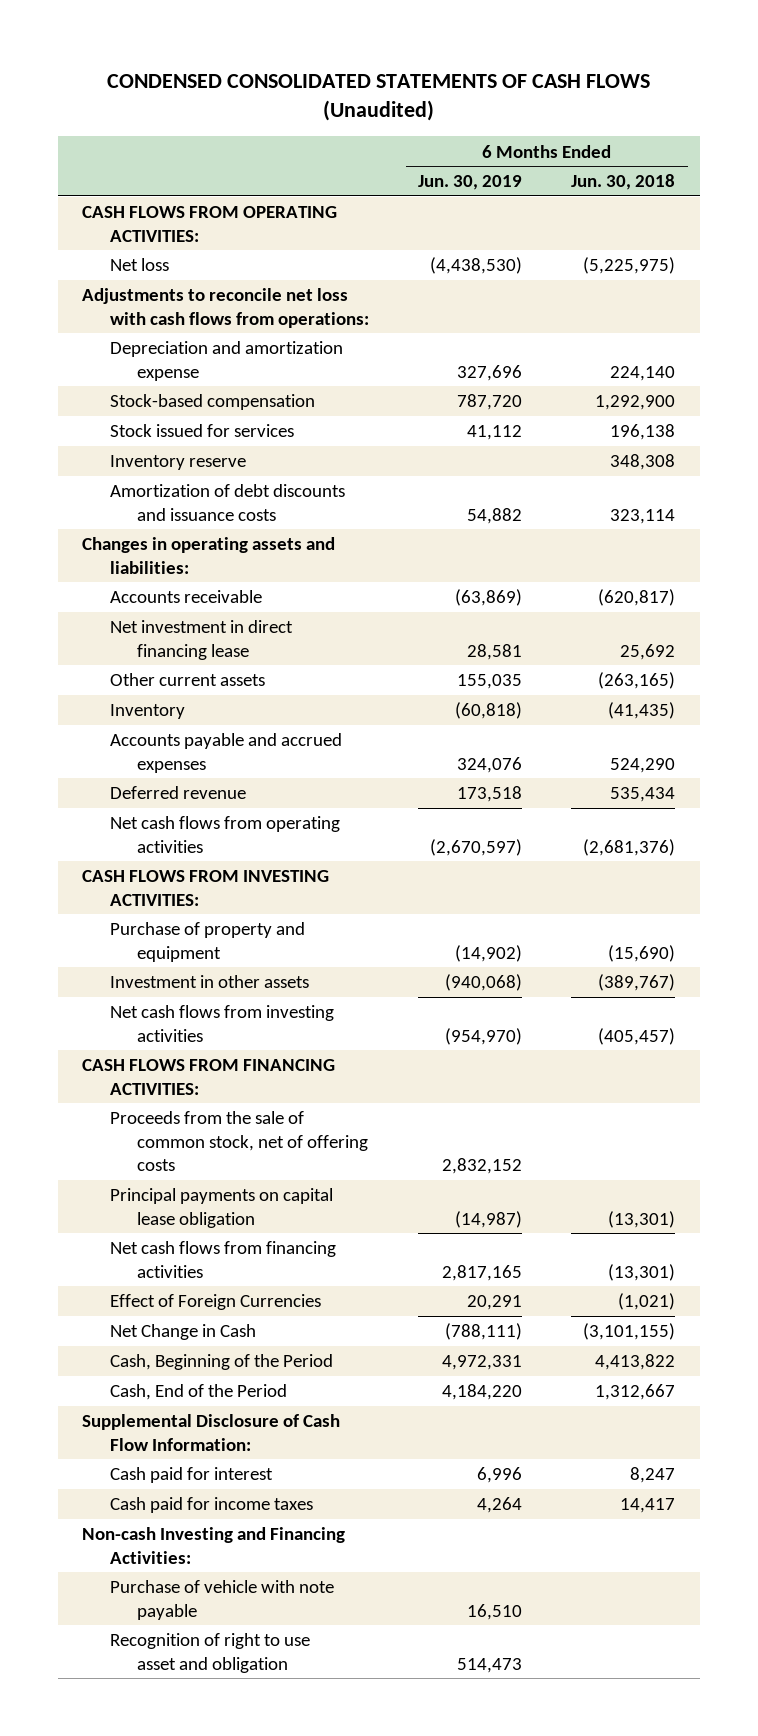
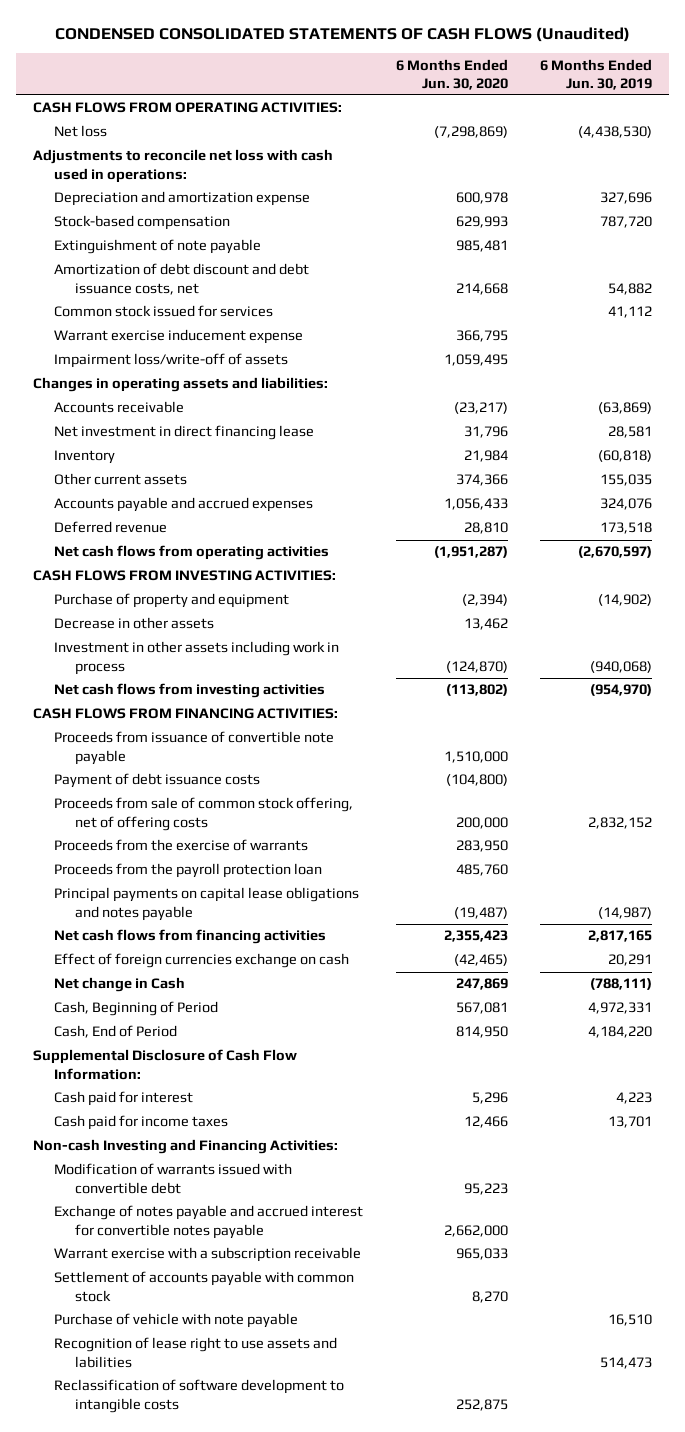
- | 6 Months Ended Jun. 30, 2019 | 6 Months Ended Jun. 30, 2018
+ | 6 Months Ended Jun. 30, 2020 | 6 Months Ended Jun. 30, 2019
- Adjustments to reconcile net loss with cash flows from operations:
+ Adjustments to reconcile net loss with cash used in operations:
- Stock issued for services | 41,112 | 196,138
- Inventory reserve | | 348,308
- Amortization of debt discounts and issuance costs | 54,882 | 323,114
+ Extinguishment of note payable | 985,481 |
+ Amortization of debt discount and debt issuance costs, net | 214,668 | 54,882
+ Common stock issued for services | | 41,112
+ Warrant exercise inducement expense | 366,795 |
+ Impairment loss/write-off of assets | 1,059,495 |
moved down: Other current assets | 374,366 | 155,035
- Investment in other assets | (940,068) | (389,767)
+ Decrease in other assets | 13,462 |
+ Investment in other assets including work in process | (124,870) | (940,068)
- Proceeds from the sale of common stock, net of offering costs | 2,832,152 |
- Principal payments on capital lease obligation | (14,987) | (13,301)
+ Proceeds from issuance of convertible note payable | 1,510,000 |
+ Payment of debt issuance costs | (104,800) |
+ Proceeds from sale of common stock offering, net of offering costs | 200,000 | 2,832,152
+ Proceeds from the exercise of warrants | 283,950 |
+ Proceeds from the payroll protection loan | 485,760 |
+ Principal payments on capital lease obligations and notes payable | (19,487) | (14,987)
- Effect of Foreign Currencies | 20,291 | (1,021)
- Net Change in Cash | (788,111) | (3,101,155)
- Cash, Beginning of the Period | 4,972,331 | 4,413,822
- Cash, End of the Period | 4,184,220 | 1,312,667
+ Effect of foreign currencies exchange on cash | (42,465) | 20,291
+ Net change in Cash | 247,869 | (788,111)
+ Cash, Beginning of Period | 567,081 | 4,972,331
+ Cash, End of Period | 814,950 | 4,184,220
- Cash paid for interest | 6,996 | 8,247
- Cash paid for income taxes | 4,264 | 14,417
+ Cash paid for interest | 5,296 | 4,223
+ Cash paid for income taxes | 12,466 | 13,701
+ Modification of warrants issued with convertible debt | 95,223 |
+ Exchange of notes payable and accrued interest for convertible notes payable | 2,662,000 |
+ Warrant exercise with a subscription receivable | 965,033 |
+ Settlement of accounts payable with common stock | 8,270 |
- Recognition of right to use asset and obligation | 514,473 |
+ Recognition of lease right to use assets and labilities | | 514,473
+ Reclassification of software development to intangible costs | 252,875 |

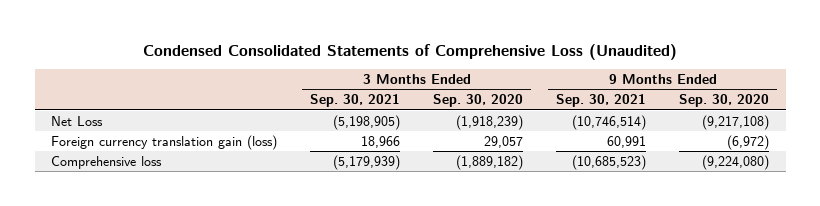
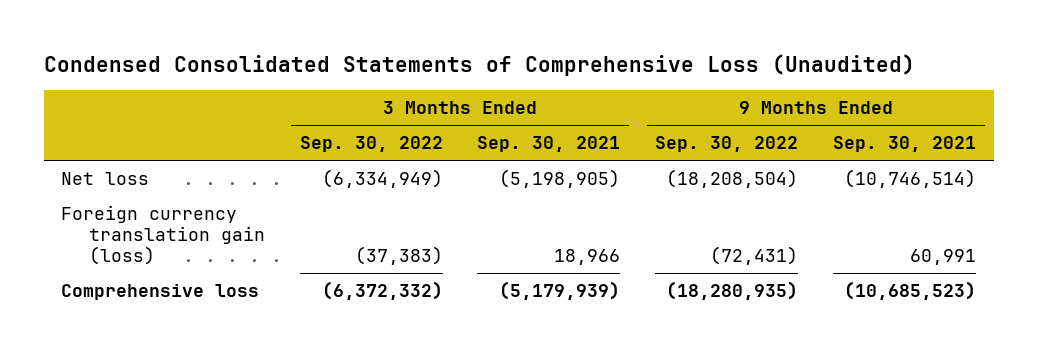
- | 3 Months Ended Sep. 30, 2021 | 3 Months Ended Sep. 30, 2020 | 9 Months Ended Sep. 30, 2021 | 9 Months Ended Sep. 30, 2020
+ | 3 Months Ended Sep. 30, 2022 | 3 Months Ended Sep. 30, 2021 | 9 Months Ended Sep. 30, 2022 | 9 Months Ended Sep. 30, 2021
- Net Loss | (5,198,905) | (1,918,239) | (10,746,514) | (9,217,108)
+ Net loss | (6,334,949) | (5,198,905) | (18,208,504) | (10,746,514)

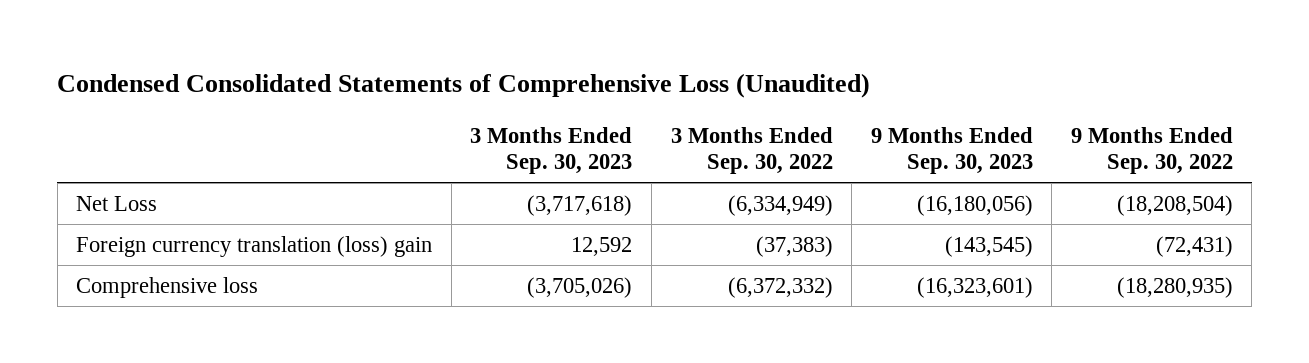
- | 3 Months Ended Sep. 30, 2022 | 3 Months Ended Sep. 30, 2021 | 9 Months Ended Sep. 30, 2022 | 9 Months Ended Sep. 30, 2021
+ | 3 Months Ended Sep. 30, 2023 | 3 Months Ended Sep. 30, 2022 | 9 Months Ended Sep. 30, 2023 | 9 Months Ended Sep. 30, 2022
- Net loss | (6,334,949) | (5,198,905) | (18,208,504) | (10,746,514)
- Foreign currency translation gain (loss) | (37,383) | 18,966 | (72,431) | 60,991
+ Net Loss | (3,717,618) | (6,334,949) | (16,180,056) | (18,208,504)
+ Foreign currency translation (loss) gain | 12,592 | (37,383) | (143,545) | (72,431)

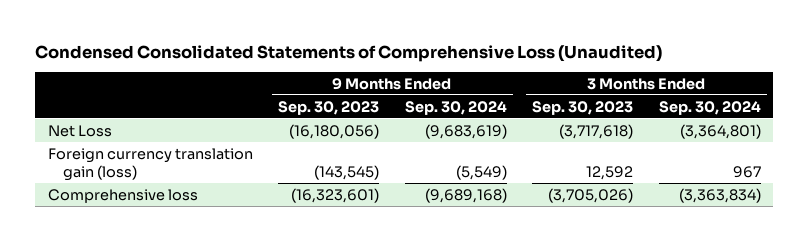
- | 3 Months Ended Sep. 30, 2023 | 3 Months Ended Sep. 30, 2022 | 9 Months Ended Sep. 30, 2023 | 9 Months Ended Sep. 30, 2022
+ | 9 Months Ended Sep. 30, 2023 | 9 Months Ended Sep. 30, 2024 | 3 Months Ended Sep. 30, 2023 | 3 Months Ended Sep. 30, 2024
- Foreign currency translation (loss) gain | 12,592 | (37,383) | (143,545) | (72,431)
+ Foreign currency translation gain (loss) | (143,545) | (5,549) | 12,592 | 967

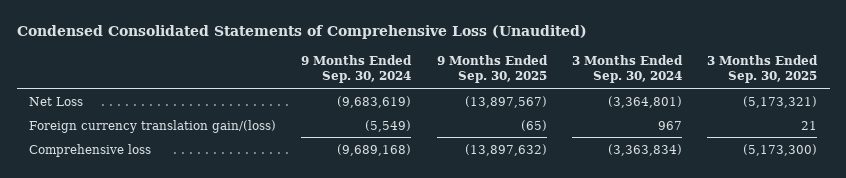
- | 9 Months Ended Sep. 30, 2023 | 9 Months Ended Sep. 30, 2024 | 3 Months Ended Sep. 30, 2023 | 3 Months Ended Sep. 30, 2024
+ | 9 Months Ended Sep. 30, 2024 | 9 Months Ended Sep. 30, 2025 | 3 Months Ended Sep. 30, 2024 | 3 Months Ended Sep. 30, 2025
- Foreign currency translation gain (loss) | (143,545) | (5,549) | 12,592 | 967
+ Foreign currency translation gain/(loss) | (5,549) | (65) | 967 | 21

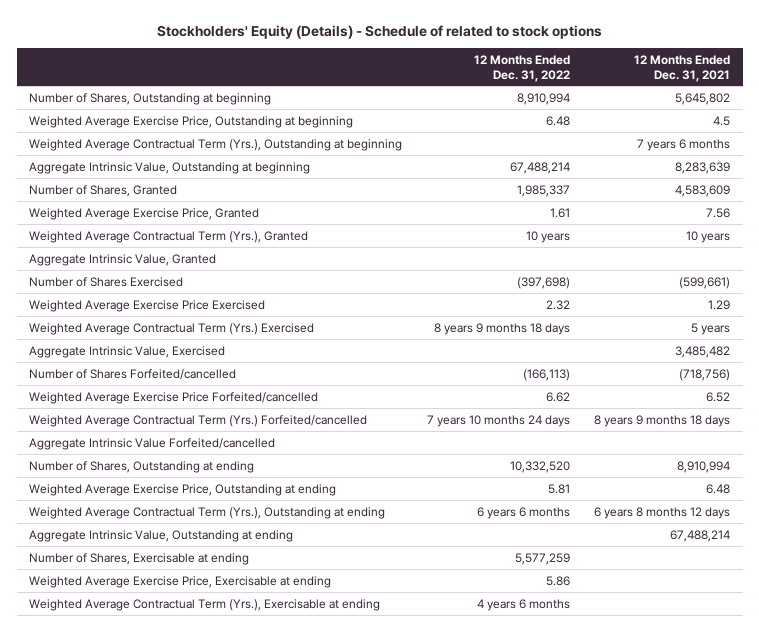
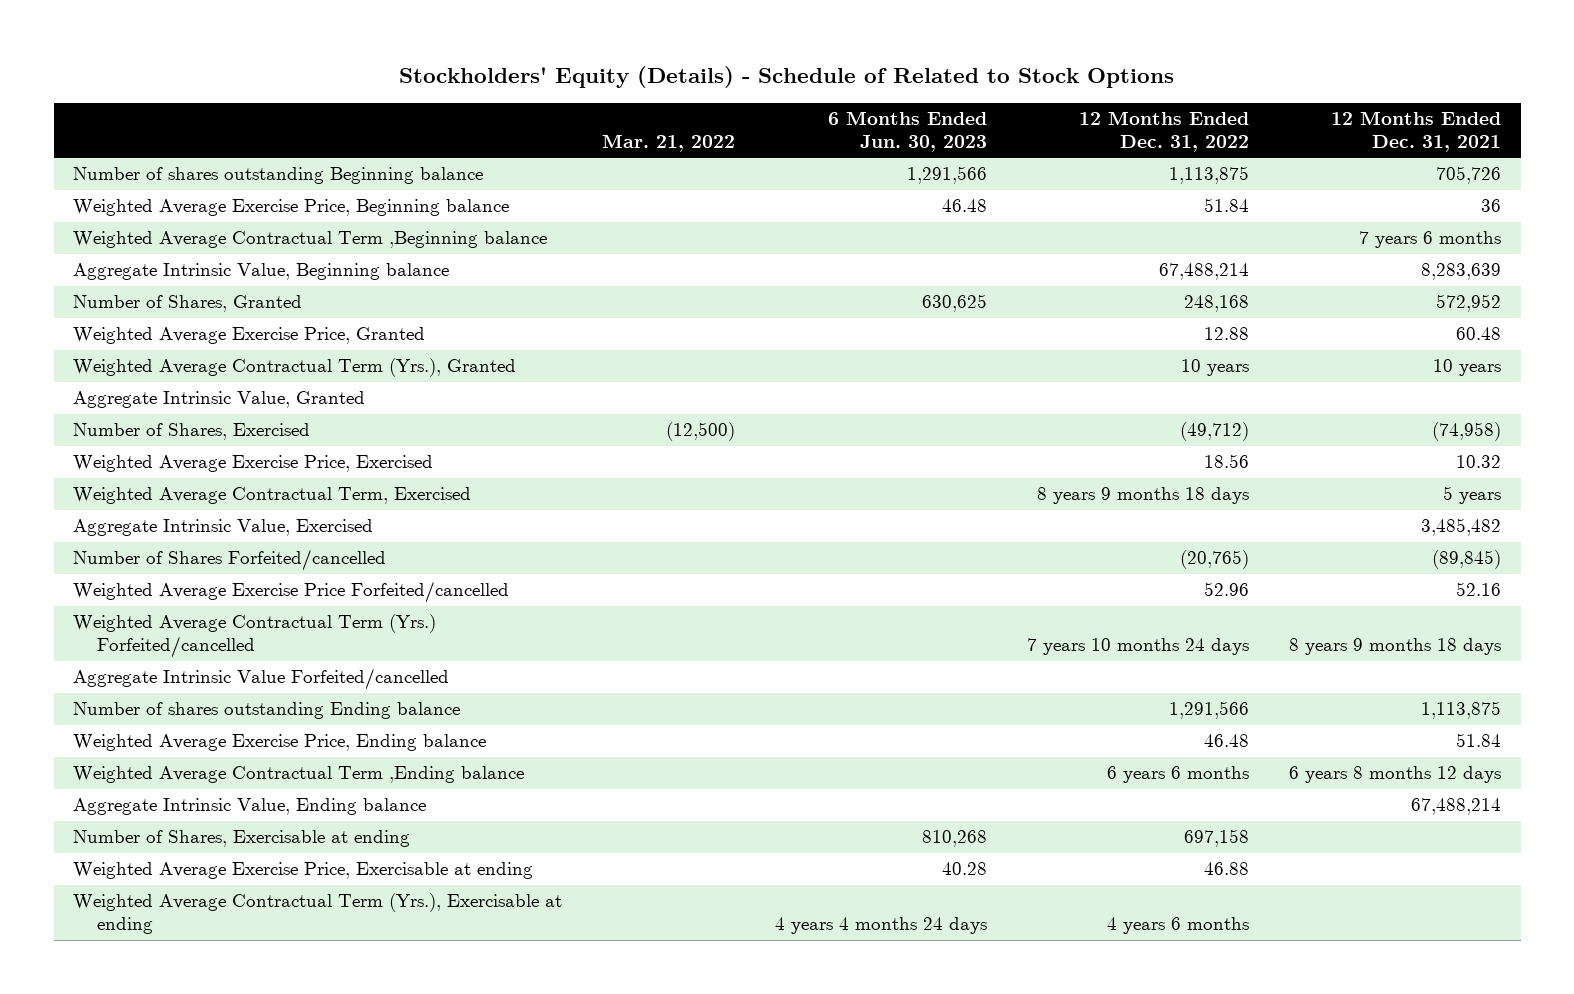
- Stockholders' Equity (Details) - Schedule of related to stock options
+ Stockholders' Equity (Details) - Schedule of Related to Stock Options
- | 12 Months Ended Dec. 31, 2022 | 12 Months Ended Dec. 31, 2021
+ | Mar. 21, 2022 | 6 Months Ended Jun. 30, 2023 | 12 Months Ended Dec. 31, 2022 | 12 Months Ended Dec. 31, 2021
- Number of Shares, Outstanding at beginning | 8,910,994 | 5,645,802
- Weighted Average Exercise Price, Outstanding at beginning | 6.48 | 4.5
- Weighted Average Contractual Term (Yrs.), Outstanding at beginning | | 7 years 6 months
- Aggregate Intrinsic Value, Outstanding at beginning | 67,488,214 | 8,283,639
- Number of Shares, Granted | 1,985,337 | 4,583,609
- Weighted Average Exercise Price, Granted | 1.61 | 7.56
+ Number of shares outstanding Beginning balance | | 1,291,566 | 1,113,875 | 705,726
+ Weighted Average Exercise Price, Beginning balance | | 46.48 | 51.84 | 36
+ Weighted Average Contractual Term ,Beginning balance | | | | 7 years 6 months
+ Aggregate Intrinsic Value, Beginning balance | | | 67,488,214 | 8,283,639
+ Number of Shares, Granted | | 630,625 | 248,168 | 572,952
+ Weighted Average Exercise Price, Granted | | | 12.88 | 60.48
- Number of Shares Exercised | (397,698) | (599,661)
- Weighted Average Exercise Price Exercised | 2.32 | 1.29
- Weighted Average Contractual Term (Yrs.) Exercised | 8 years 9 months 18 days | 5 years
+ Number of Shares, Exercised | (12,500) | | (49,712) | (74,958)
+ Weighted Average Exercise Price, Exercised | | | 18.56 | 10.32
+ Weighted Average Contractual Term, Exercised | | | 8 years 9 months 18 days | 5 years
- Number of Shares Forfeited/cancelled | (166,113) | (718,756)
- Weighted Average Exercise Price Forfeited/cancelled | 6.62 | 6.52
+ Number of Shares Forfeited/cancelled | | | (20,765) | (89,845)
+ Weighted Average Exercise Price Forfeited/cancelled | | | 52.96 | 52.16
- Number of Shares, Outstanding at ending | 10,332,520 | 8,910,994
- Weighted Average Exercise Price, Outstanding at ending | 5.81 | 6.48
- Weighted Average Contractual Term (Yrs.), Outstanding at ending | 6 years 6 months | 6 years 8 months 12 days
- Aggregate Intrinsic Value, Outstanding at ending | | 67,488,214
- Number of Shares, Exercisable at ending | 5,577,259 |
- Weighted Average Exercise Price, Exercisable at ending | 5.86 |
+ Number of shares outstanding Ending balance | | | 1,291,566 | 1,113,875
+ Weighted Average Exercise Price, Ending balance | | | 46.48 | 51.84
+ Weighted Average Contractual Term ,Ending balance | | | 6 years 6 months | 6 years 8 months 12 days
+ Aggregate Intrinsic Value, Ending balance | | | | 67,488,214
+ Number of Shares, Exercisable at ending | | 810,268 | 697,158 |
+ Weighted Average Exercise Price, Exercisable at ending | | 40.28 | 46.88 |

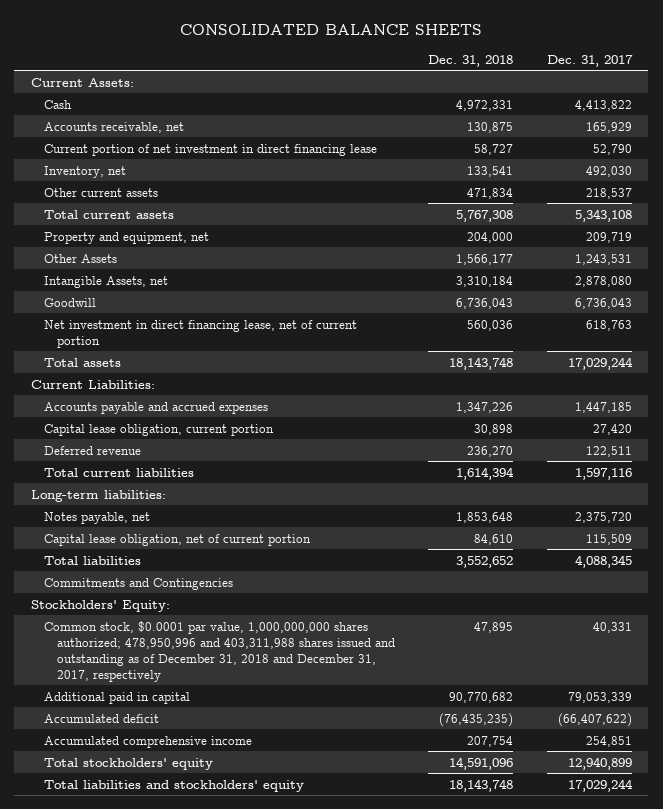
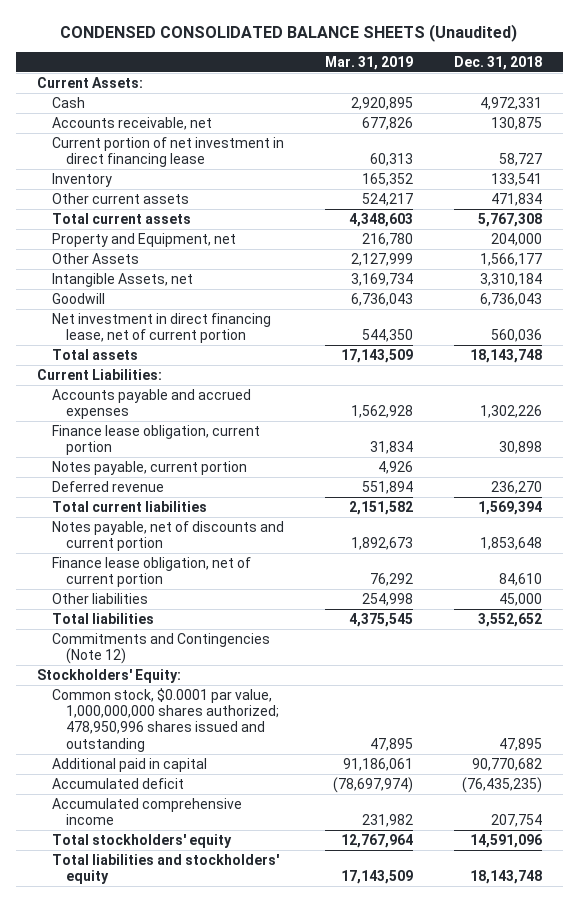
- CONSOLIDATED BALANCE SHEETS
+ CONDENSED CONSOLIDATED BALANCE SHEETS (Unaudited)
- | Dec. 31, 2018 | Dec. 31, 2017
+ | Mar. 31, 2019 | Dec. 31, 2018
- Inventory, net | 133,541 | 492,030
+ Inventory | 165,352 | 133,541
- Property and equipment, net | 204,000 | 209,719
+ Property and Equipment, net | 216,780 | 204,000
- Accounts payable and accrued expenses | 1,347,226 | 1,447,185
- Capital lease obligation, current portion | 30,898 | 27,420
+ Accounts payable and accrued expenses | 1,562,928 | 1,302,226
+ Finance lease obligation, current portion | 31,834 | 30,898
+ Notes payable, current portion | 4,926 |
- Total current liabilities | 1,614,394 | 1,597,116
- Long-term liabilities:
- Notes payable, net | 1,853,648 | 2,375,720
- Capital lease obligation, net of current portion | 84,610 | 115,509
+ Total current liabilities | 2,151,582 | 1,569,394
+ Notes payable, net of discounts and current portion | 1,892,673 | 1,853,648
+ Finance lease obligation, net of current portion | 76,292 | 84,610
+ Other liabilities | 254,998 | 45,000
- Commitments and Contingencies
+ Commitments and Contingencies (Note 12)
- Common stock, $0.0001 par value, 1,000,000,000 shares authorized; 478,950,996 and 403,311,988 shares issued and outstanding as of December 31, 2018 and December 31, 2017, respectively | 47,895 | 40,331
+ Common stock, $0.0001 par value, 1,000,000,000 shares authorized; 478,950,996 shares issued and outstanding | 47,895 | 47,895

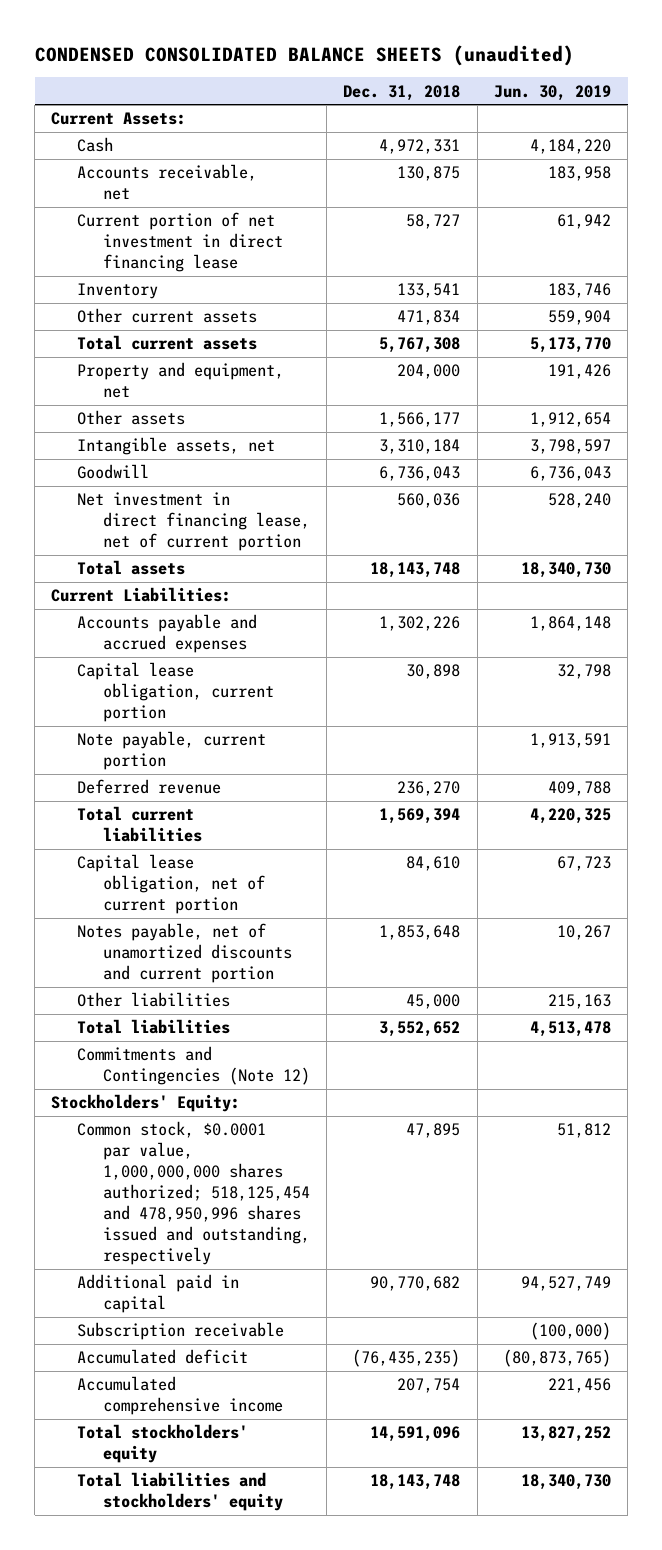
- CONDENSED CONSOLIDATED BALANCE SHEETS (Unaudited)
+ CONDENSED CONSOLIDATED BALANCE SHEETS (unaudited)
- | Mar. 31, 2019 | Dec. 31, 2018
+ | Dec. 31, 2018 | Jun. 30, 2019
- Property and Equipment, net | 216,780 | 204,000
- Other Assets | 2,127,999 | 1,566,177
- Intangible Assets, net | 3,169,734 | 3,310,184
+ Property and equipment, net | 204,000 | 191,426
+ Other assets | 1,566,177 | 1,912,654
+ Intangible assets, net | 3,310,184 | 3,798,597
- Finance lease obligation, current portion | 31,834 | 30,898
- Notes payable, current portion | 4,926 |
+ Capital lease obligation, current portion | 30,898 | 32,798
+ Note payable, current portion | | 1,913,591
- Notes payable, net of discounts and current portion | 1,892,673 | 1,853,648
- Finance lease obligation, net of current portion | 76,292 | 84,610
+ Capital lease obligation, net of current portion | 84,610 | 67,723
+ Notes payable, net of unamortized discounts and current portion | 1,853,648 | 10,267
- Common stock, $0.0001 par value, 1,000,000,000 shares authorized; 478,950,996 shares issued and outstanding | 47,895 | 47,895
+ Common stock, $0.0001 par value, 1,000,000,000 shares authorized; 518,125,454 and 478,950,996 shares issued and outstanding, respectively | 47,895 | 51,812
+ Subscription receivable | | (100,000)

